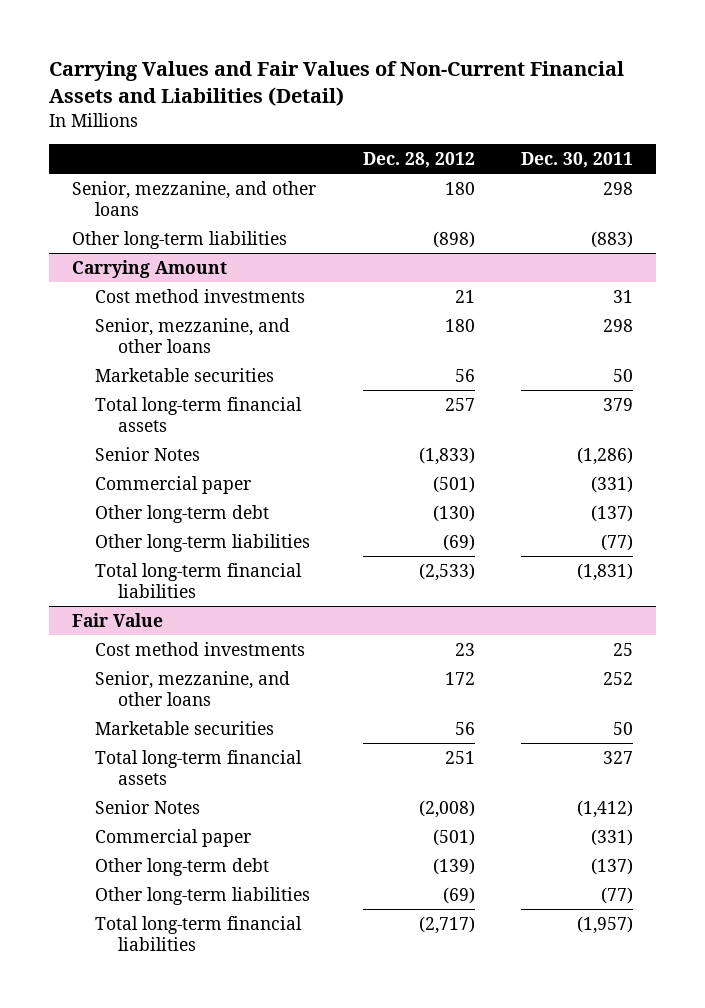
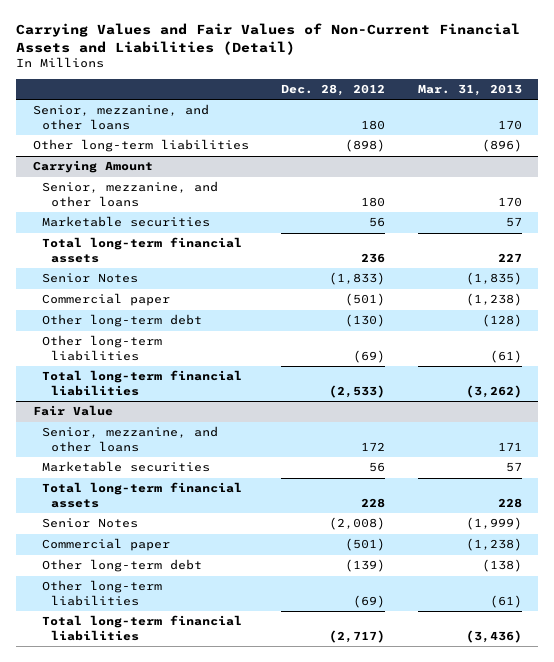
- | Dec. 28, 2012 | Dec. 30, 2011
+ | Dec. 28, 2012 | Mar. 31, 2013
@ Carrying Amount
- Cost method investments | 21 | 31
- Total long-term financial assets | 257 | 379
+ Total long-term financial assets | 236 | 227
@ Fair Value
- Cost method investments | 23 | 25
- Total long-term financial assets | 251 | 327
+ Total long-term financial assets | 228 | 228

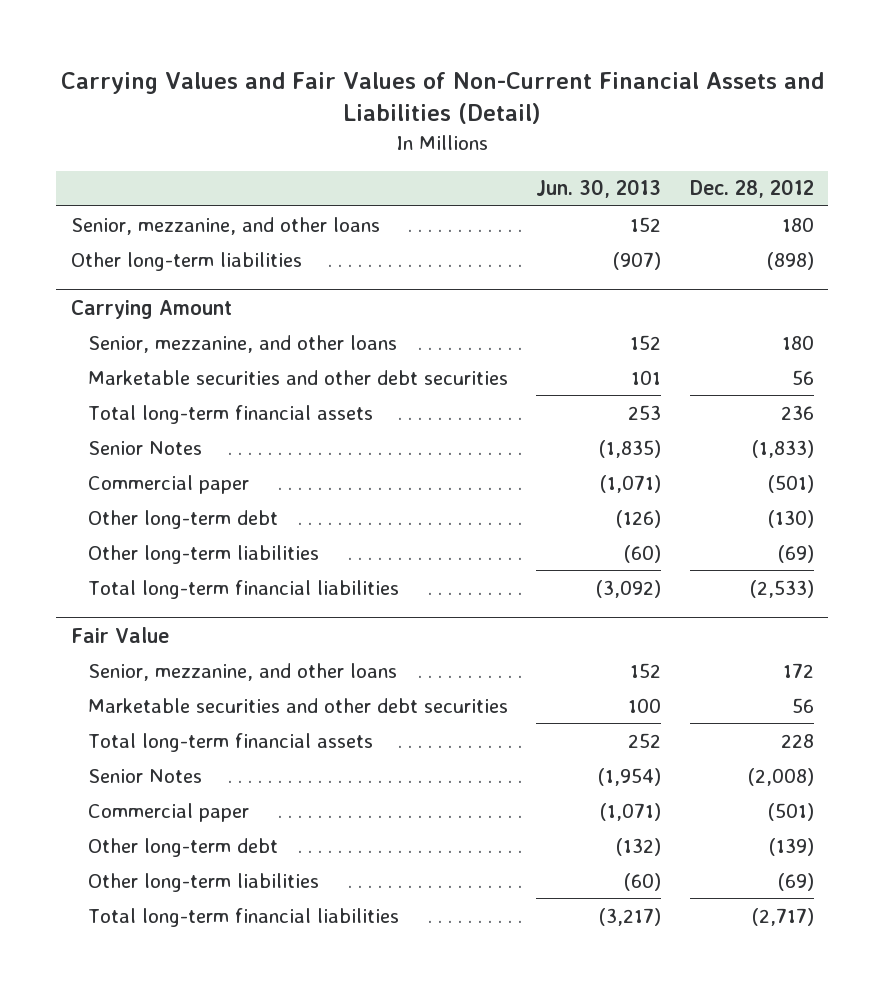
- | Dec. 28, 2012 | Mar. 31, 2013
+ | Jun. 30, 2013 | Dec. 28, 2012
@ Carrying Amount
- Marketable securities | 56 | 57
+ Marketable securities and other debt securities | 101 | 56
@ Fair Value
- Marketable securities | 56 | 57
+ Marketable securities and other debt securities | 100 | 56

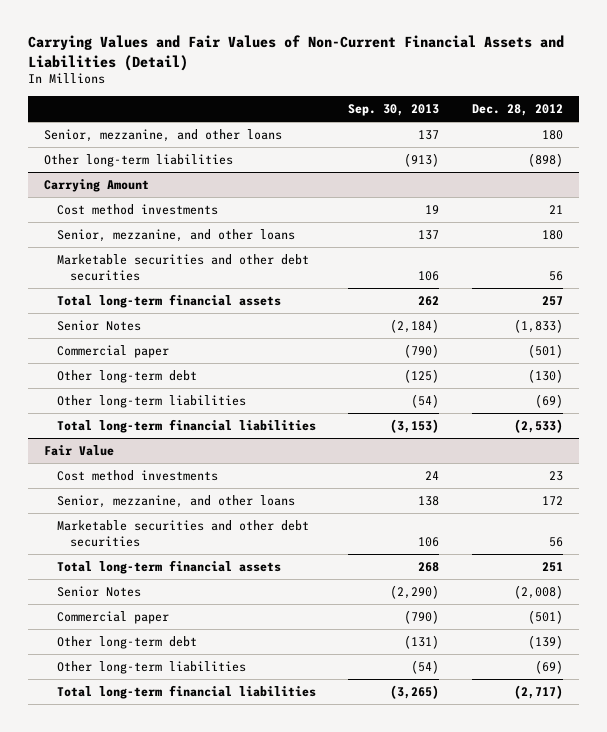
- | Jun. 30, 2013 | Dec. 28, 2012
+ | Sep. 30, 2013 | Dec. 28, 2012
@ Carrying Amount
+ Cost method investments | 19 | 21
- Total long-term financial assets | 253 | 236
+ Total long-term financial assets | 262 | 257
@ Fair Value
+ Cost method investments | 24 | 23
- Total long-term financial assets | 252 | 228
+ Total long-term financial assets | 268 | 251

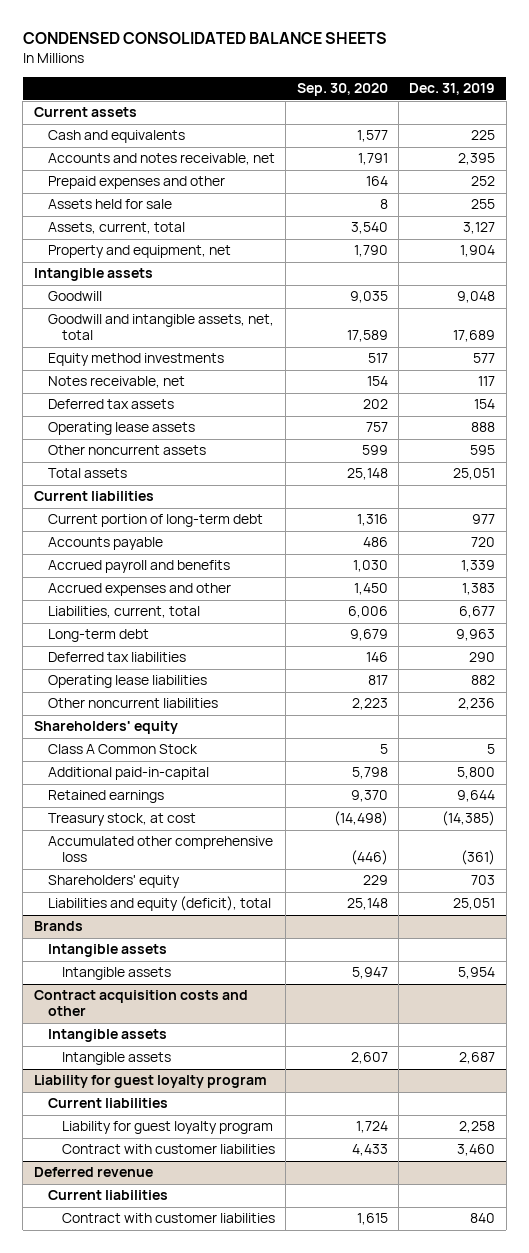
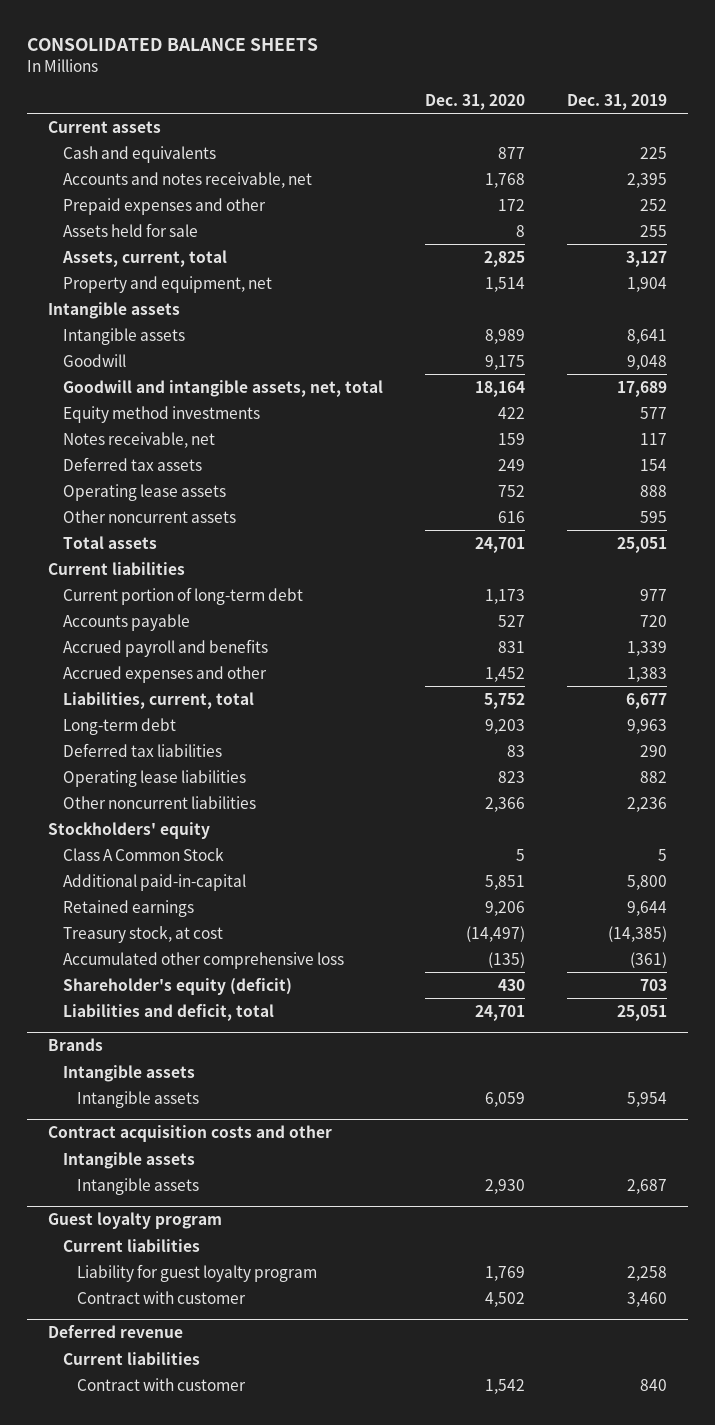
- CONDENSED CONSOLIDATED BALANCE SHEETS
+ CONSOLIDATED BALANCE SHEETS
- | Sep. 30, 2020 | Dec. 31, 2019
+ | Dec. 31, 2020 | Dec. 31, 2019
+ Intangible assets | 8,989 | 8,641
- Shareholders' equity
+ Stockholders' equity
- Shareholders' equity | 229 | 703
- Liabilities and equity (deficit), total | 25,148 | 25,051
+ Shareholder's equity (deficit) | 430 | 703
+ Liabilities and deficit, total | 24,701 | 25,051
- Liability for guest loyalty program
+ Guest loyalty program
- Contract with customer liabilities | 4,433 | 3,460
+ Contract with customer | 4,502 | 3,460
@ Deferred revenue
- Contract with customer liabilities | 1,615 | 840
+ Contract with customer | 1,542 | 840

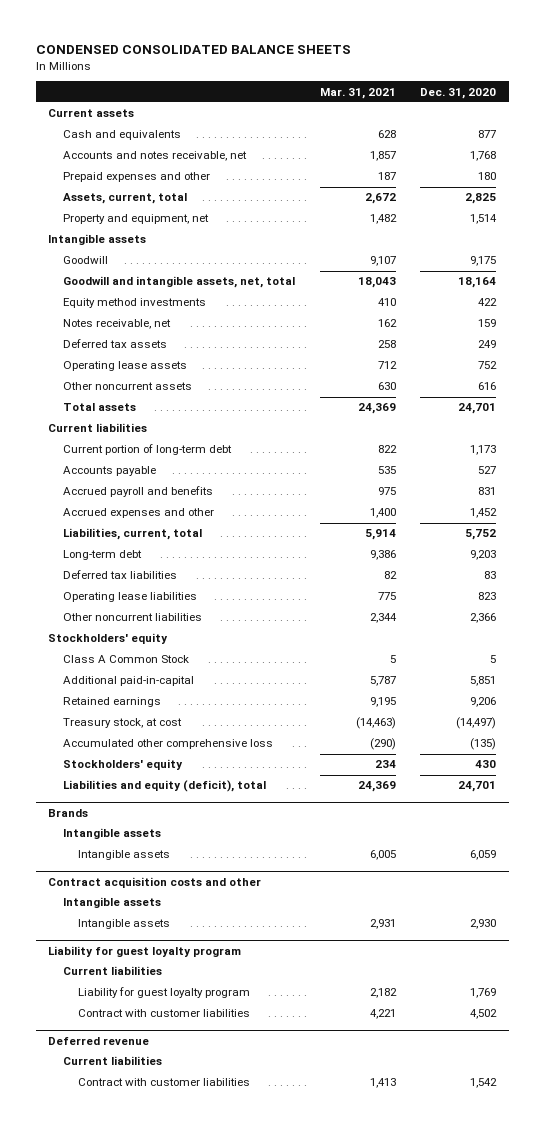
- CONSOLIDATED BALANCE SHEETS
+ CONDENSED CONSOLIDATED BALANCE SHEETS
- | Dec. 31, 2020 | Dec. 31, 2019
+ | Mar. 31, 2021 | Dec. 31, 2020
- Prepaid expenses and other | 172 | 252
- Assets held for sale | 8 | 255
+ Prepaid expenses and other | 187 | 180
- Intangible assets | 8,989 | 8,641
- Shareholder's equity (deficit) | 430 | 703
- Liabilities and deficit, total | 24,701 | 25,051
+ Stockholders' equity | 234 | 430
+ Liabilities and equity (deficit), total | 24,369 | 24,701
- Guest loyalty program
+ Liability for guest loyalty program
- Contract with customer | 4,502 | 3,460
+ Contract with customer liabilities | 4,221 | 4,502
@ Deferred revenue
- Contract with customer | 1,542 | 840
+ Contract with customer liabilities | 1,413 | 1,542

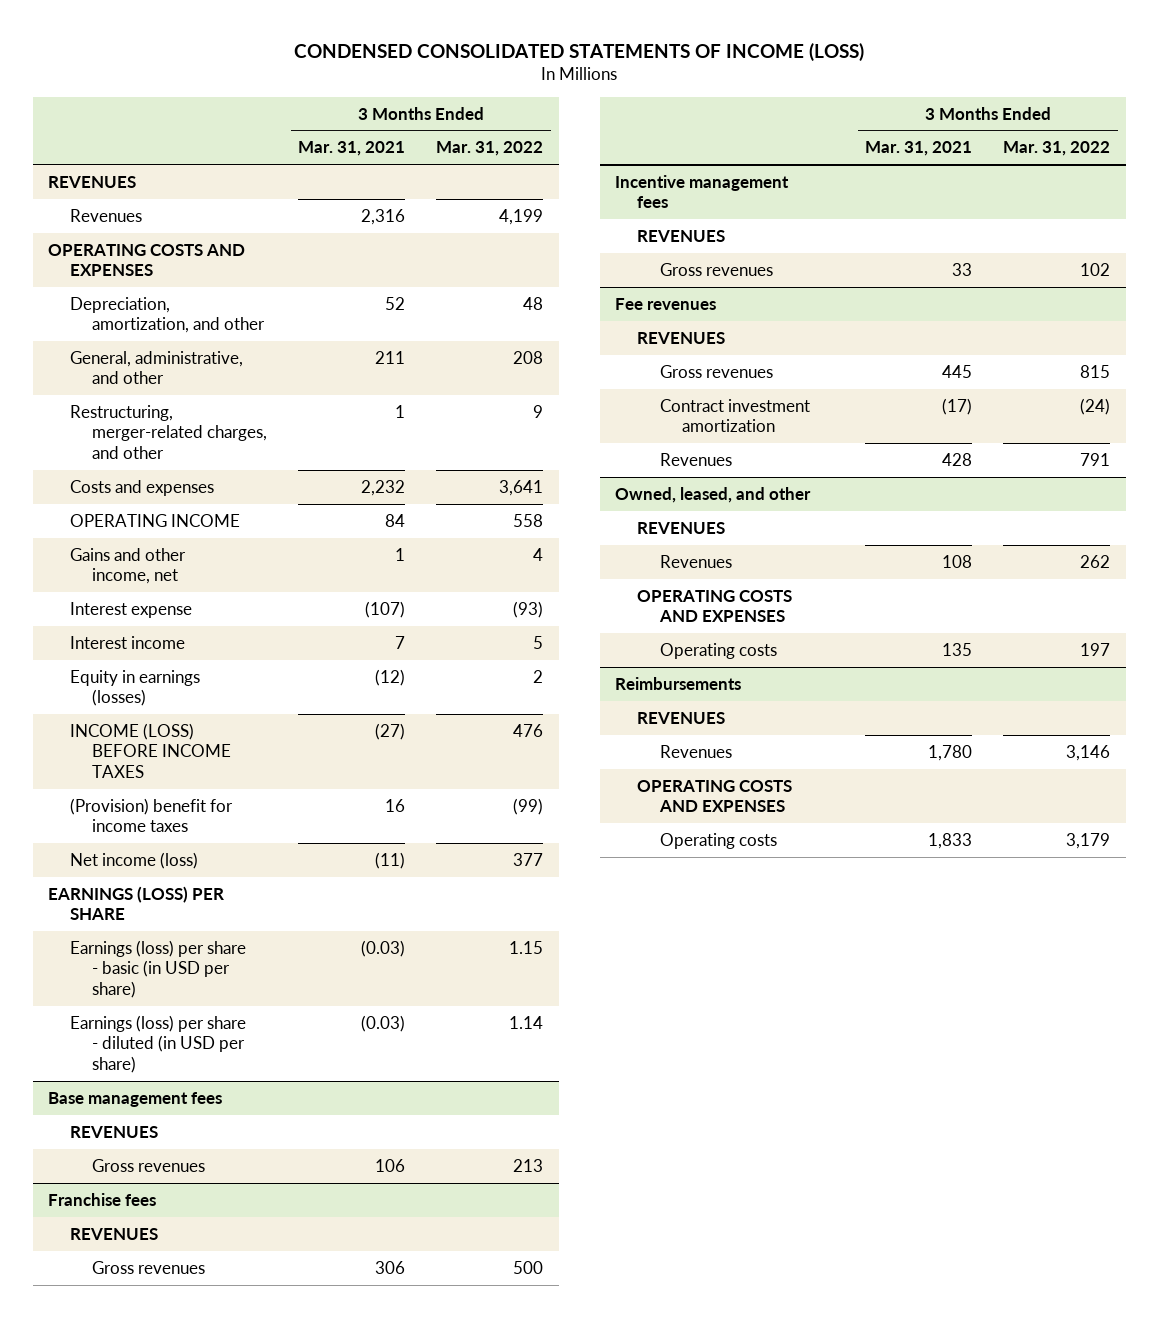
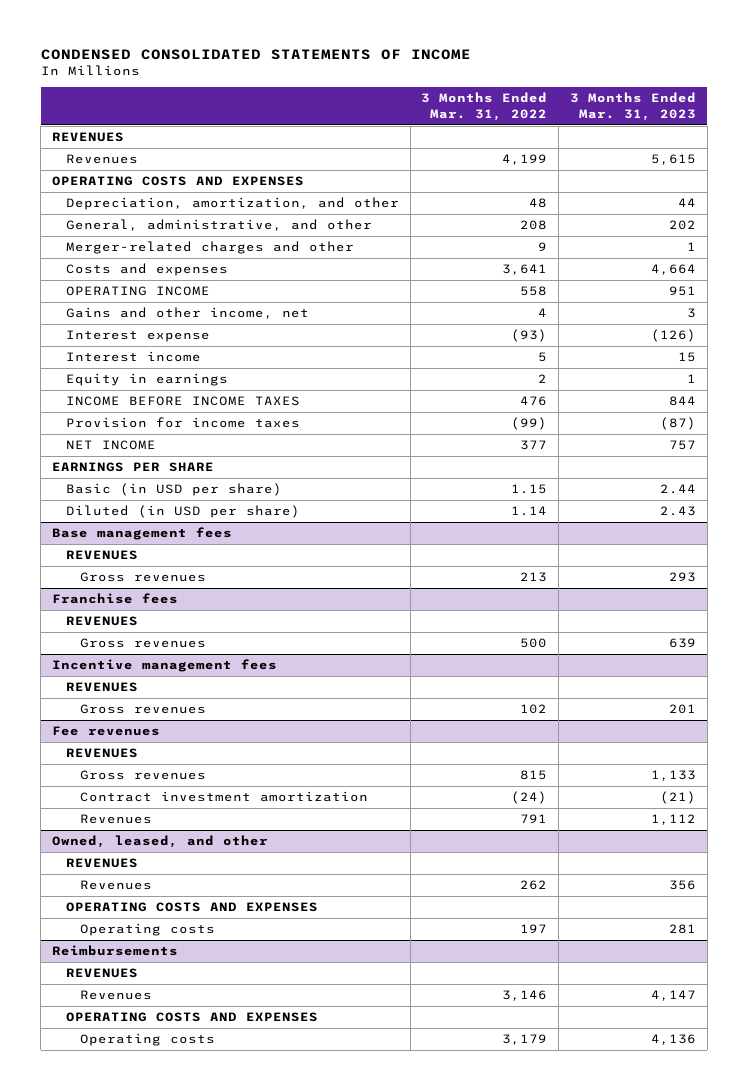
- CONDENSED CONSOLIDATED STATEMENTS OF INCOME (LOSS)
+ CONDENSED CONSOLIDATED STATEMENTS OF INCOME
- | 3 Months Ended Mar. 31, 2021 | 3 Months Ended Mar. 31, 2022
+ | 3 Months Ended Mar. 31, 2022 | 3 Months Ended Mar. 31, 2023
- Restructuring, merger-related charges, and other | 1 | 9
+ Merger-related charges and other | 9 | 1
- Equity in earnings (losses) | (12) | 2
- INCOME (LOSS) BEFORE INCOME TAXES | (27) | 476
- (Provision) benefit for income taxes | 16 | (99)
- Net income (loss) | (11) | 377
- EARNINGS (LOSS) PER SHARE
- Earnings (loss) per share - basic (in USD per share) | (0.03) | 1.15
- Earnings (loss) per share - diluted (in USD per share) | (0.03) | 1.14
+ Equity in earnings | 2 | 1
+ INCOME BEFORE INCOME TAXES | 476 | 844
+ Provision for income taxes | (99) | (87)
+ NET INCOME | 377 | 757
+ EARNINGS PER SHARE
+ Basic (in USD per share) | 1.15 | 2.44
+ Diluted (in USD per share) | 1.14 | 2.43

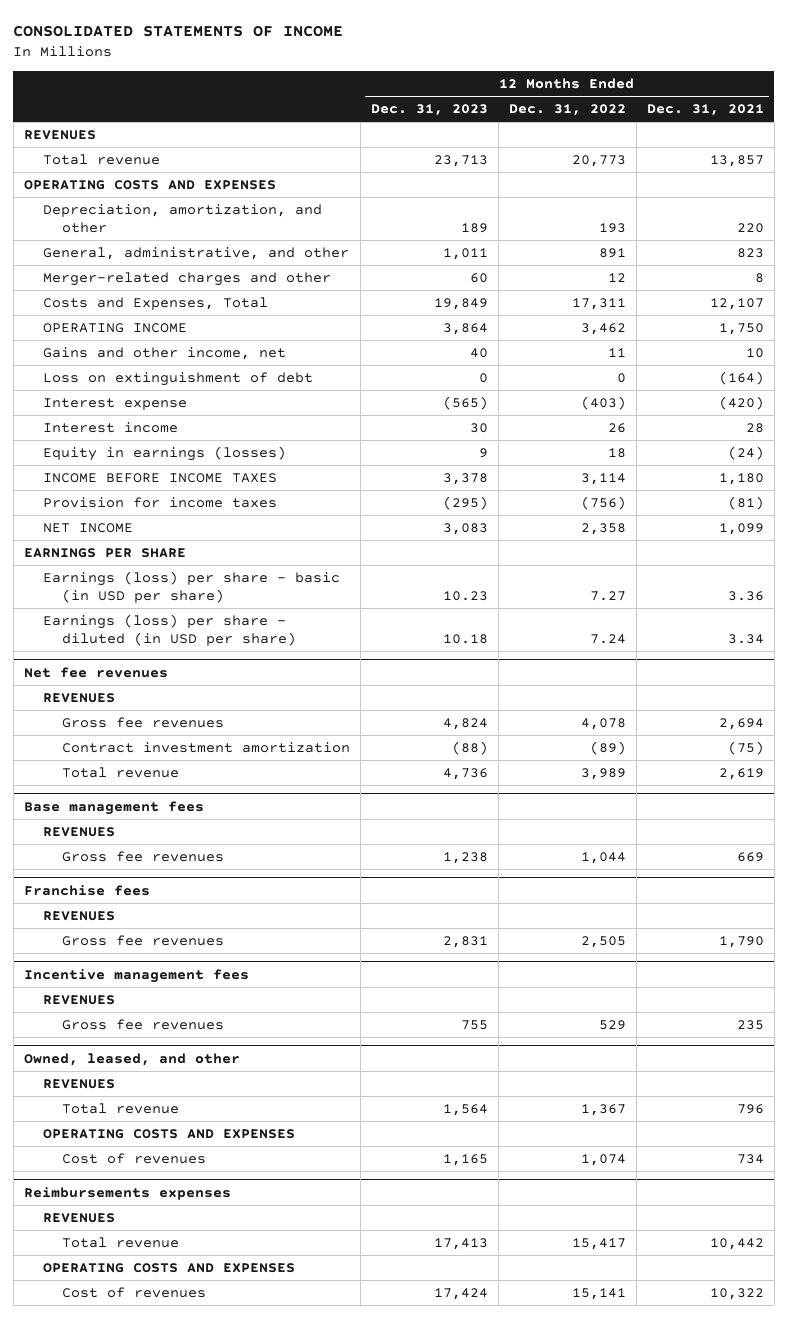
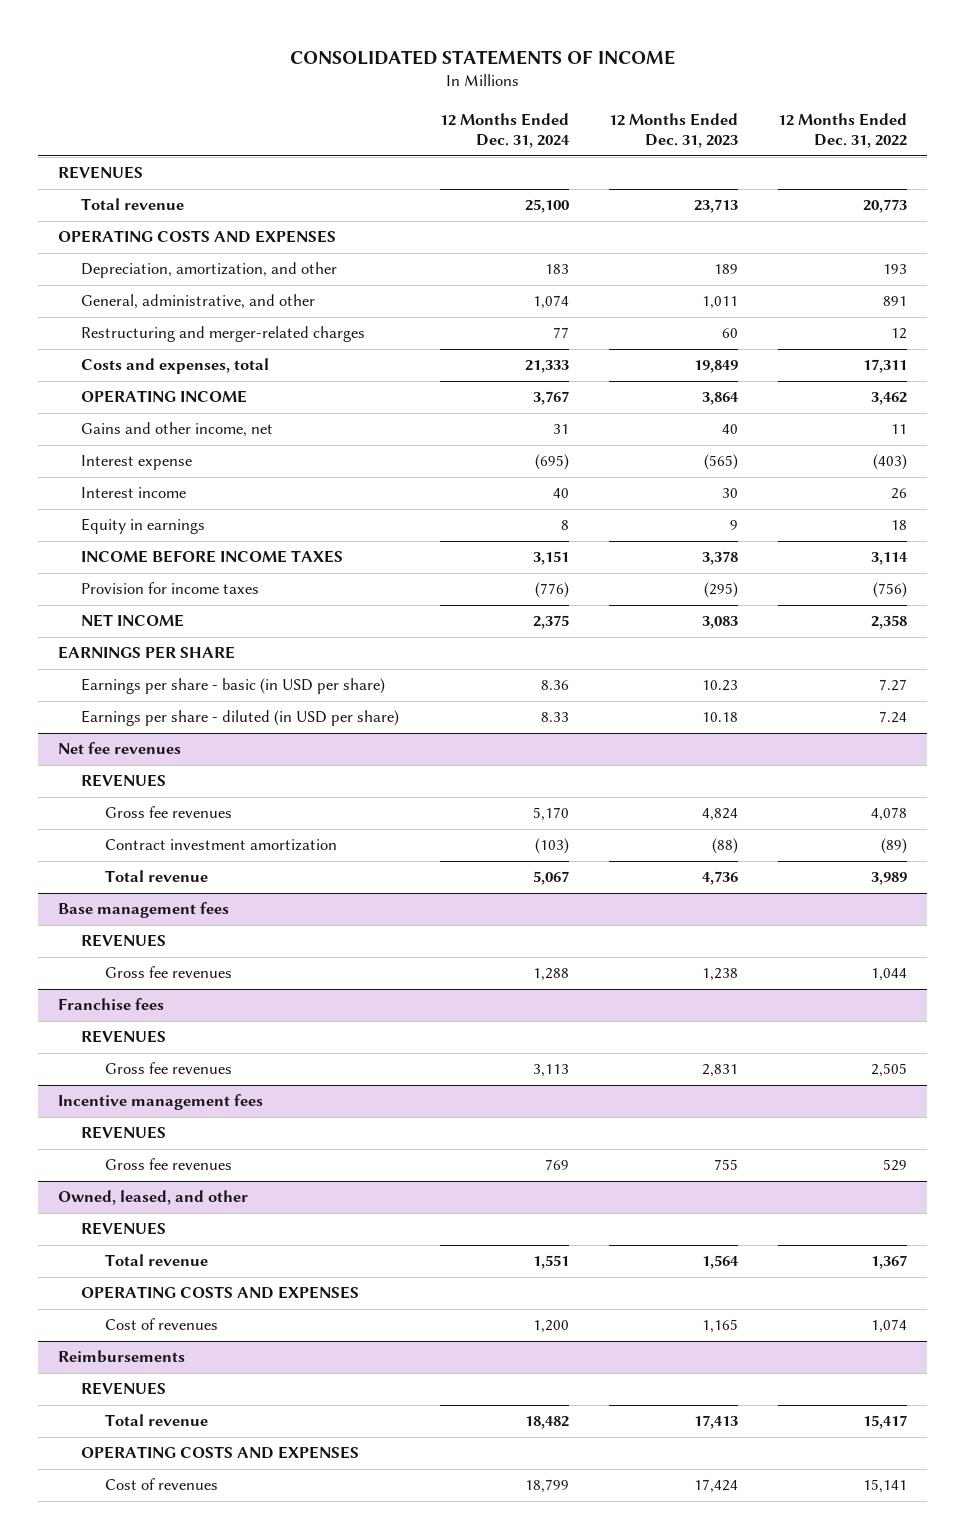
- | 12 Months Ended Dec. 31, 2023 | 12 Months Ended Dec. 31, 2022 | 12 Months Ended Dec. 31, 2021
+ | 12 Months Ended Dec. 31, 2024 | 12 Months Ended Dec. 31, 2023 | 12 Months Ended Dec. 31, 2022
- Merger-related charges and other | 60 | 12 | 8
- Costs and Expenses, Total | 19,849 | 17,311 | 12,107
+ Restructuring and merger-related charges | 77 | 60 | 12
+ Costs and expenses, total | 21,333 | 19,849 | 17,311
- Loss on extinguishment of debt | 0 | 0 | (164)
- Equity in earnings (losses) | 9 | 18 | (24)
+ Equity in earnings | 8 | 9 | 18
- Earnings (loss) per share - basic (in USD per share) | 10.23 | 7.27 | 3.36
- Earnings (loss) per share - diluted (in USD per share) | 10.18 | 7.24 | 3.34
+ Earnings per share - basic (in USD per share) | 8.36 | 10.23 | 7.27
+ Earnings per share - diluted (in USD per share) | 8.33 | 10.18 | 7.24
- Reimbursements expenses
+ Reimbursements

